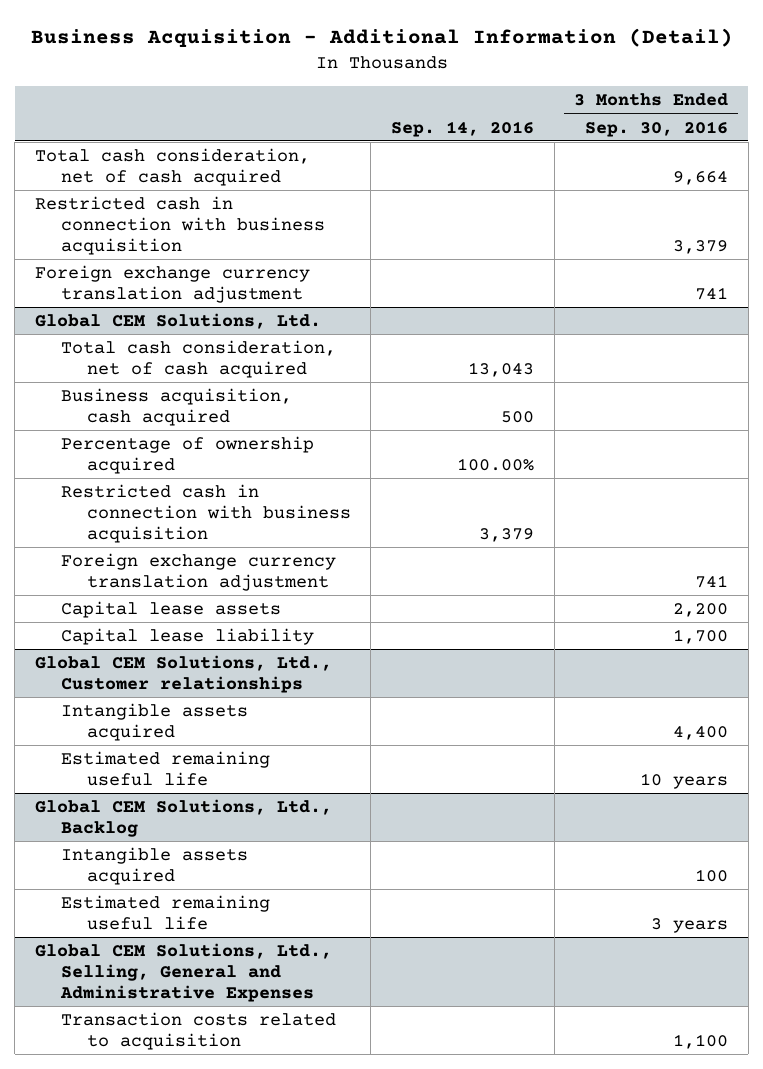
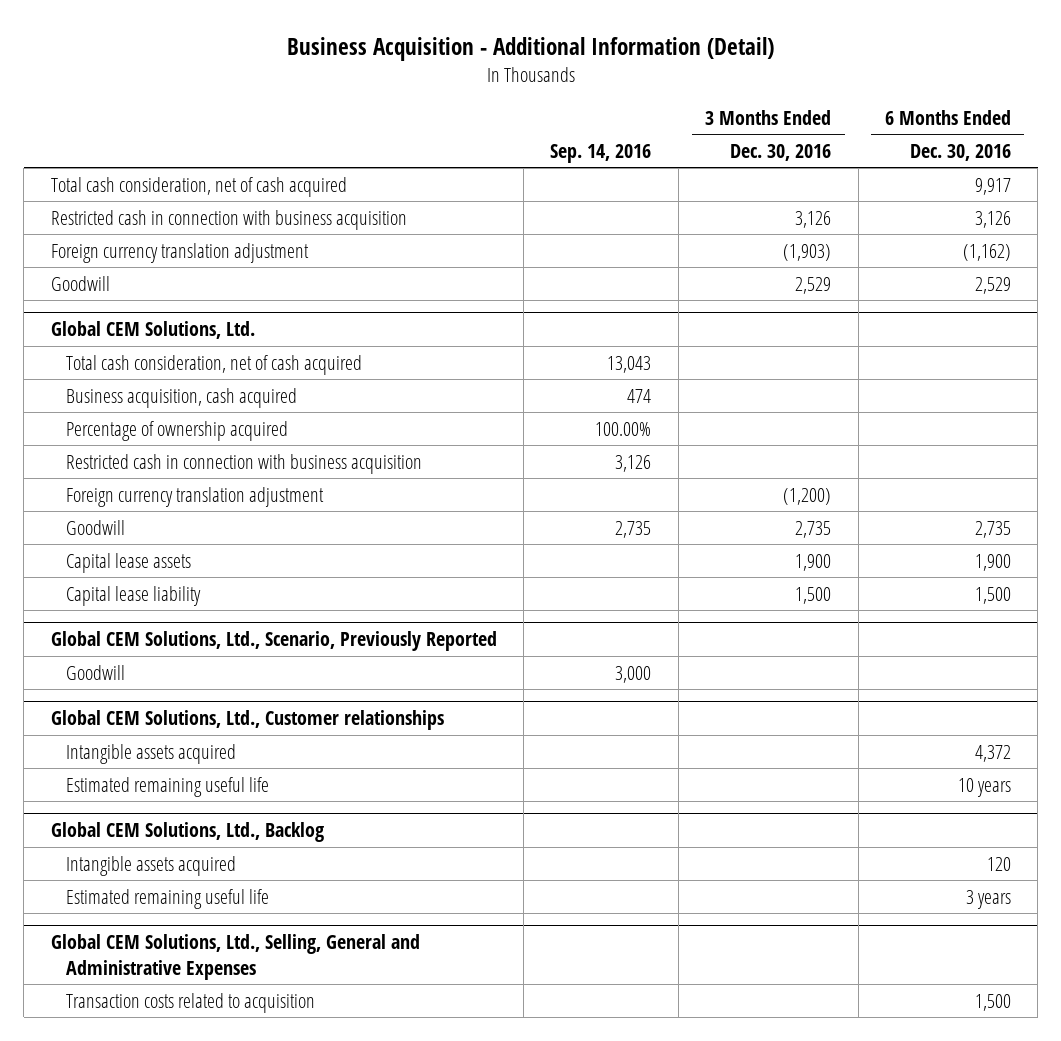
- | Sep. 14, 2016 | 3 Months Ended Sep. 30, 2016
+ | Sep. 14, 2016 | 3 Months Ended Dec. 30, 2016 | 6 Months Ended Dec. 30, 2016
- Foreign exchange currency translation adjustment | | 741
+ Foreign currency translation adjustment | | (1,903) | (1,162)
+ Goodwill | | 2,529 | 2,529
@ Global CEM Solutions, Ltd.
- Business acquisition, cash acquired | 500 |
+ Business acquisition, cash acquired | 474 | |
- Restricted cash in connection with business acquisition | 3,379 |
- Foreign exchange currency translation adjustment | | 741
+ Restricted cash in connection with business acquisition | 3,126 | |
+ Foreign currency translation adjustment | | (1,200) |
+ Goodwill | 2,735 | 2,735 | 2,735
+ Global CEM Solutions, Ltd., Scenario, Previously Reported
+ Goodwill | 3,000 | |

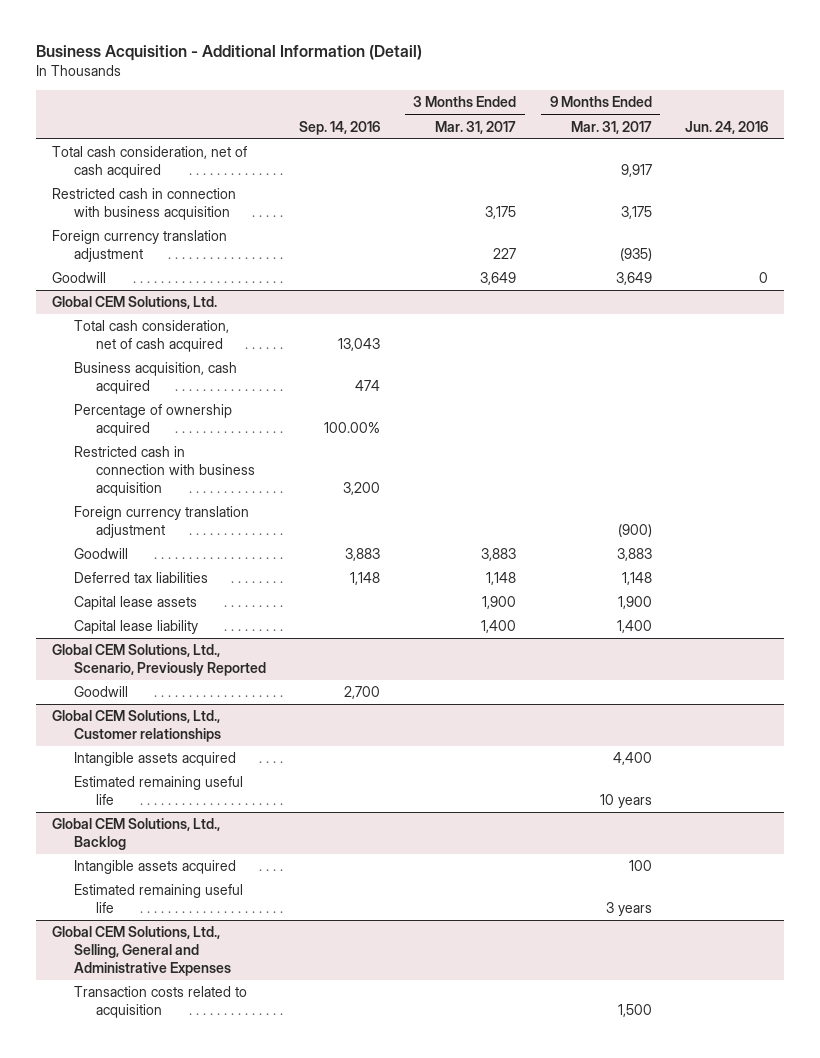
- | Sep. 14, 2016 | 3 Months Ended Dec. 30, 2016 | 6 Months Ended Dec. 30, 2016
+ | Sep. 14, 2016 | 3 Months Ended Mar. 31, 2017 | 9 Months Ended Mar. 31, 2017 | Jun. 24, 2016
@ Global CEM Solutions, Ltd.
- Restricted cash in connection with business acquisition | 3,126 | |
+ Restricted cash in connection with business acquisition | 3,200 | | |
- Goodwill | 2,735 | 2,735 | 2,735
+ Goodwill | 3,883 | 3,883 | 3,883 |
+ Deferred tax liabilities | 1,148 | 1,148 | 1,148 |
@ Global CEM Solutions, Ltd., Scenario, Previously Reported
- Goodwill | 3,000 | |
+ Goodwill | 2,700 | | |

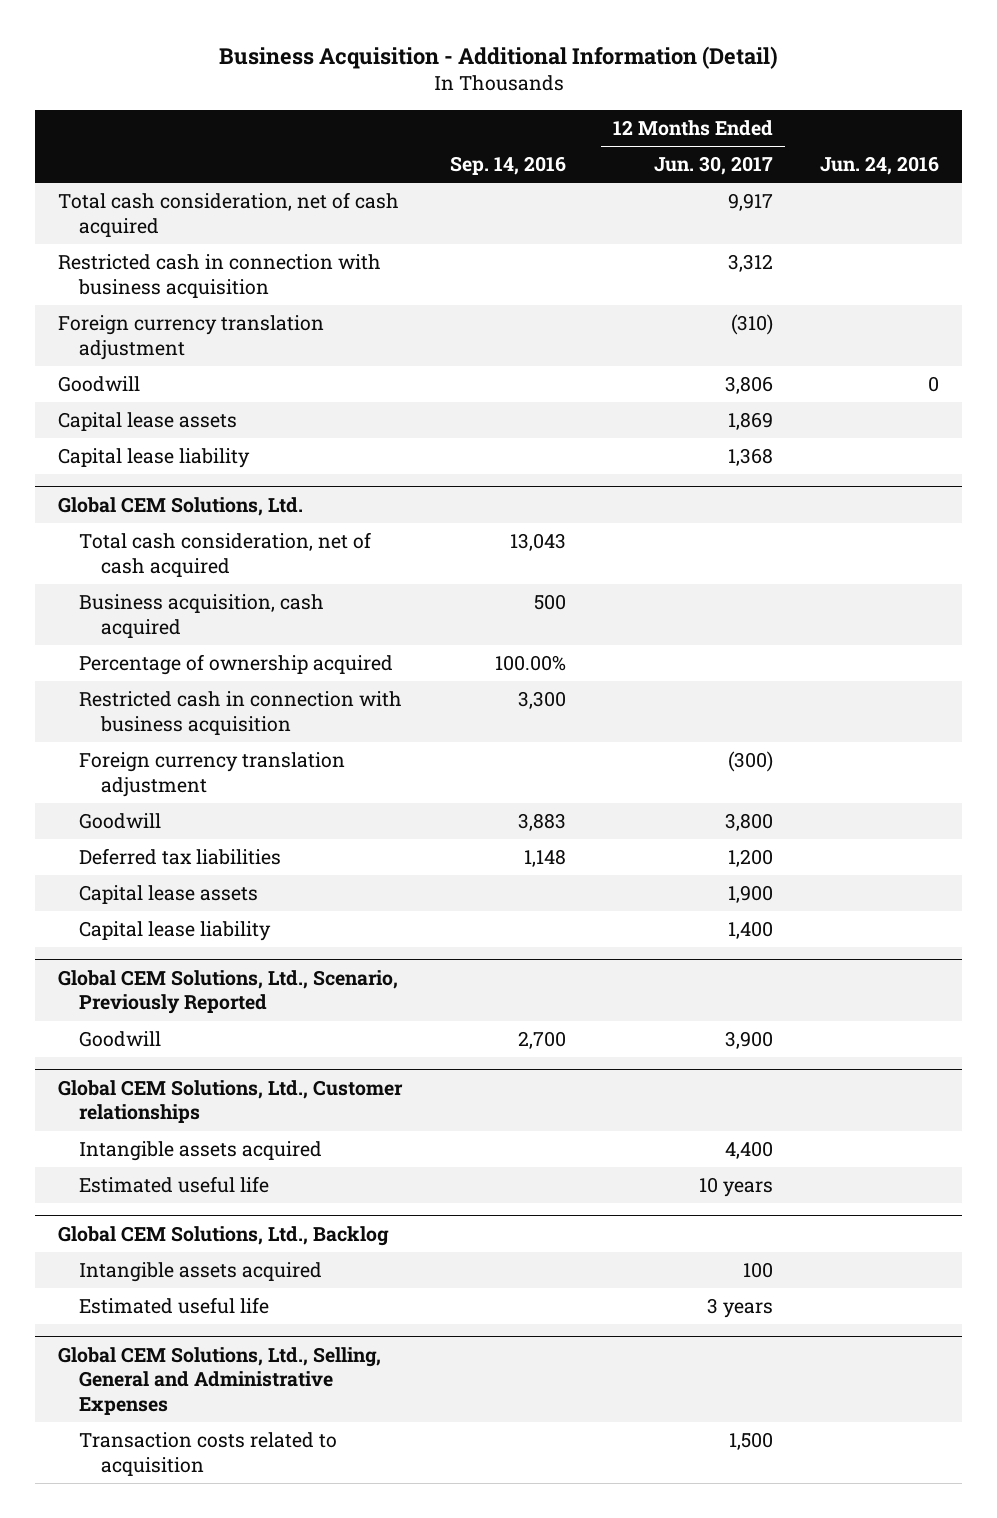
- | Sep. 14, 2016 | 3 Months Ended Mar. 31, 2017 | 9 Months Ended Mar. 31, 2017 | Jun. 24, 2016
+ | Sep. 14, 2016 | 12 Months Ended Jun. 30, 2017 | Jun. 24, 2016
+ Capital lease assets | | 1,869 |
+ Capital lease liability | | 1,368 |
@ Global CEM Solutions, Ltd.
- Business acquisition, cash acquired | 474 | | |
+ Business acquisition, cash acquired | 500 | |
- Restricted cash in connection with business acquisition | 3,200 | | |
+ Restricted cash in connection with business acquisition | 3,300 | |
@ Global CEM Solutions, Ltd., Customer relationships
- Estimated remaining useful life | | | 10 years |
+ Estimated useful life | | 10 years |
@ Global CEM Solutions, Ltd., Backlog
- Estimated remaining useful life | | | 3 years |
+ Estimated useful life | | 3 years |

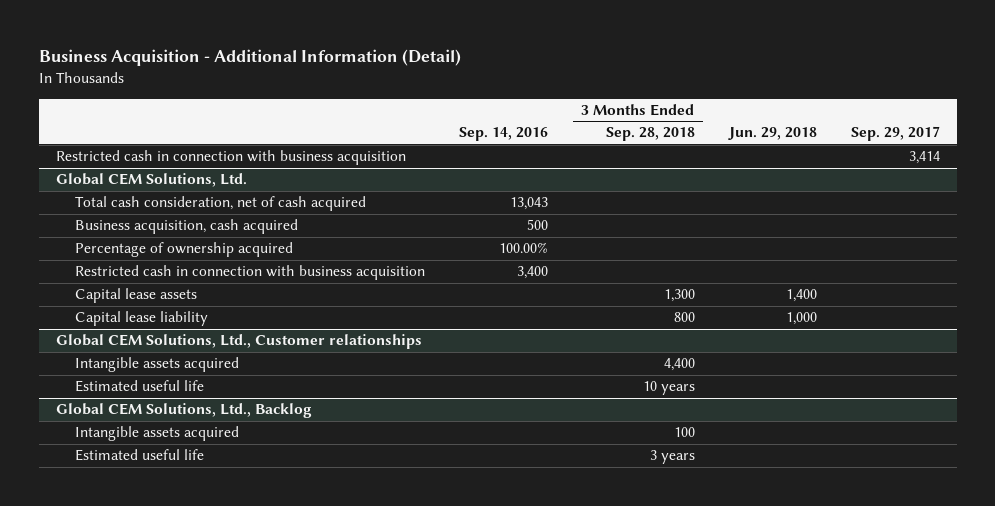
- | Sep. 14, 2016 | 12 Months Ended Jun. 30, 2017 | Jun. 24, 2016
+ | Sep. 14, 2016 | 3 Months Ended Sep. 28, 2018 | Jun. 29, 2018 | Sep. 29, 2017
- Total cash consideration, net of cash acquired | | 9,917 |
- Foreign currency translation adjustment | | (310) |
- Goodwill | | 3,806 | 0
- Capital lease assets | | 1,869 |
- Capital lease liability | | 1,368 |
@ Global CEM Solutions, Ltd.
- Restricted cash in connection with business acquisition | 3,300 | |
- Foreign currency translation adjustment | | (300) |
- Goodwill | 3,883 | 3,800 |
- Deferred tax liabilities | 1,148 | 1,200 |
+ Restricted cash in connection with business acquisition | 3,400 | | |
- Global CEM Solutions, Ltd., Scenario, Previously Reported
- Goodwill | 2,700 | 3,900 |
- Global CEM Solutions, Ltd., Selling, General and Administrative Expenses
- Transaction costs related to acquisition | | 1,500 |

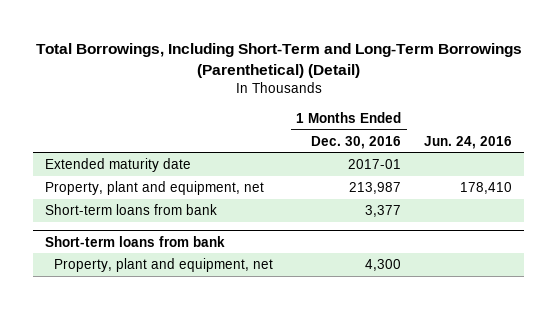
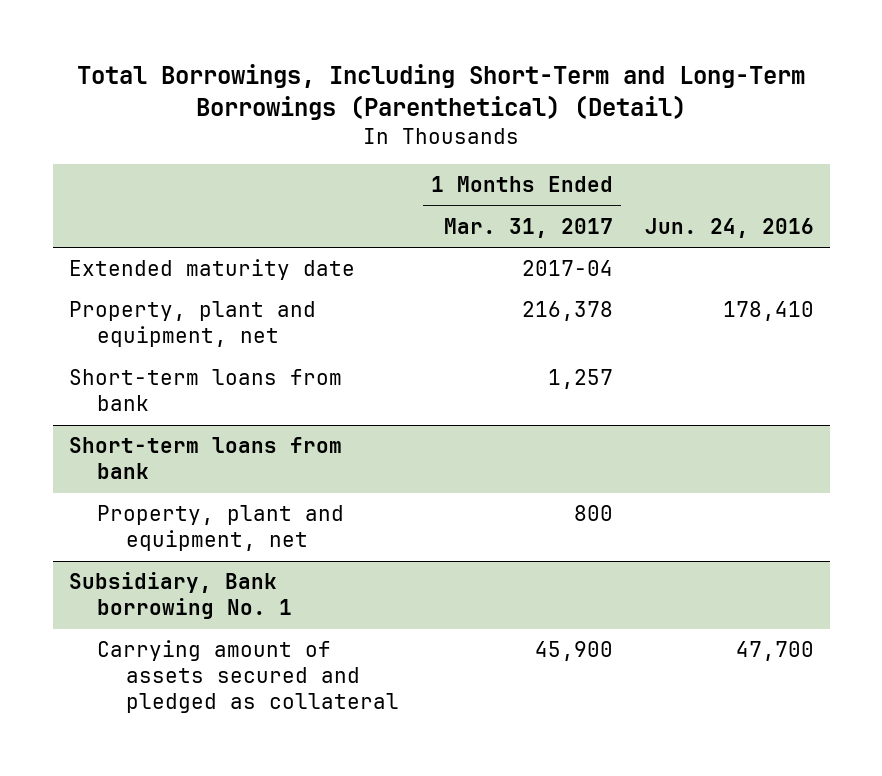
- | 1 Months Ended Dec. 30, 2016 | Jun. 24, 2016
+ | 1 Months Ended Mar. 31, 2017 | Jun. 24, 2016
+ Subsidiary, Bank borrowing No. 1
+ Carrying amount of assets secured and pledged as collateral | 45,900 | 47,700

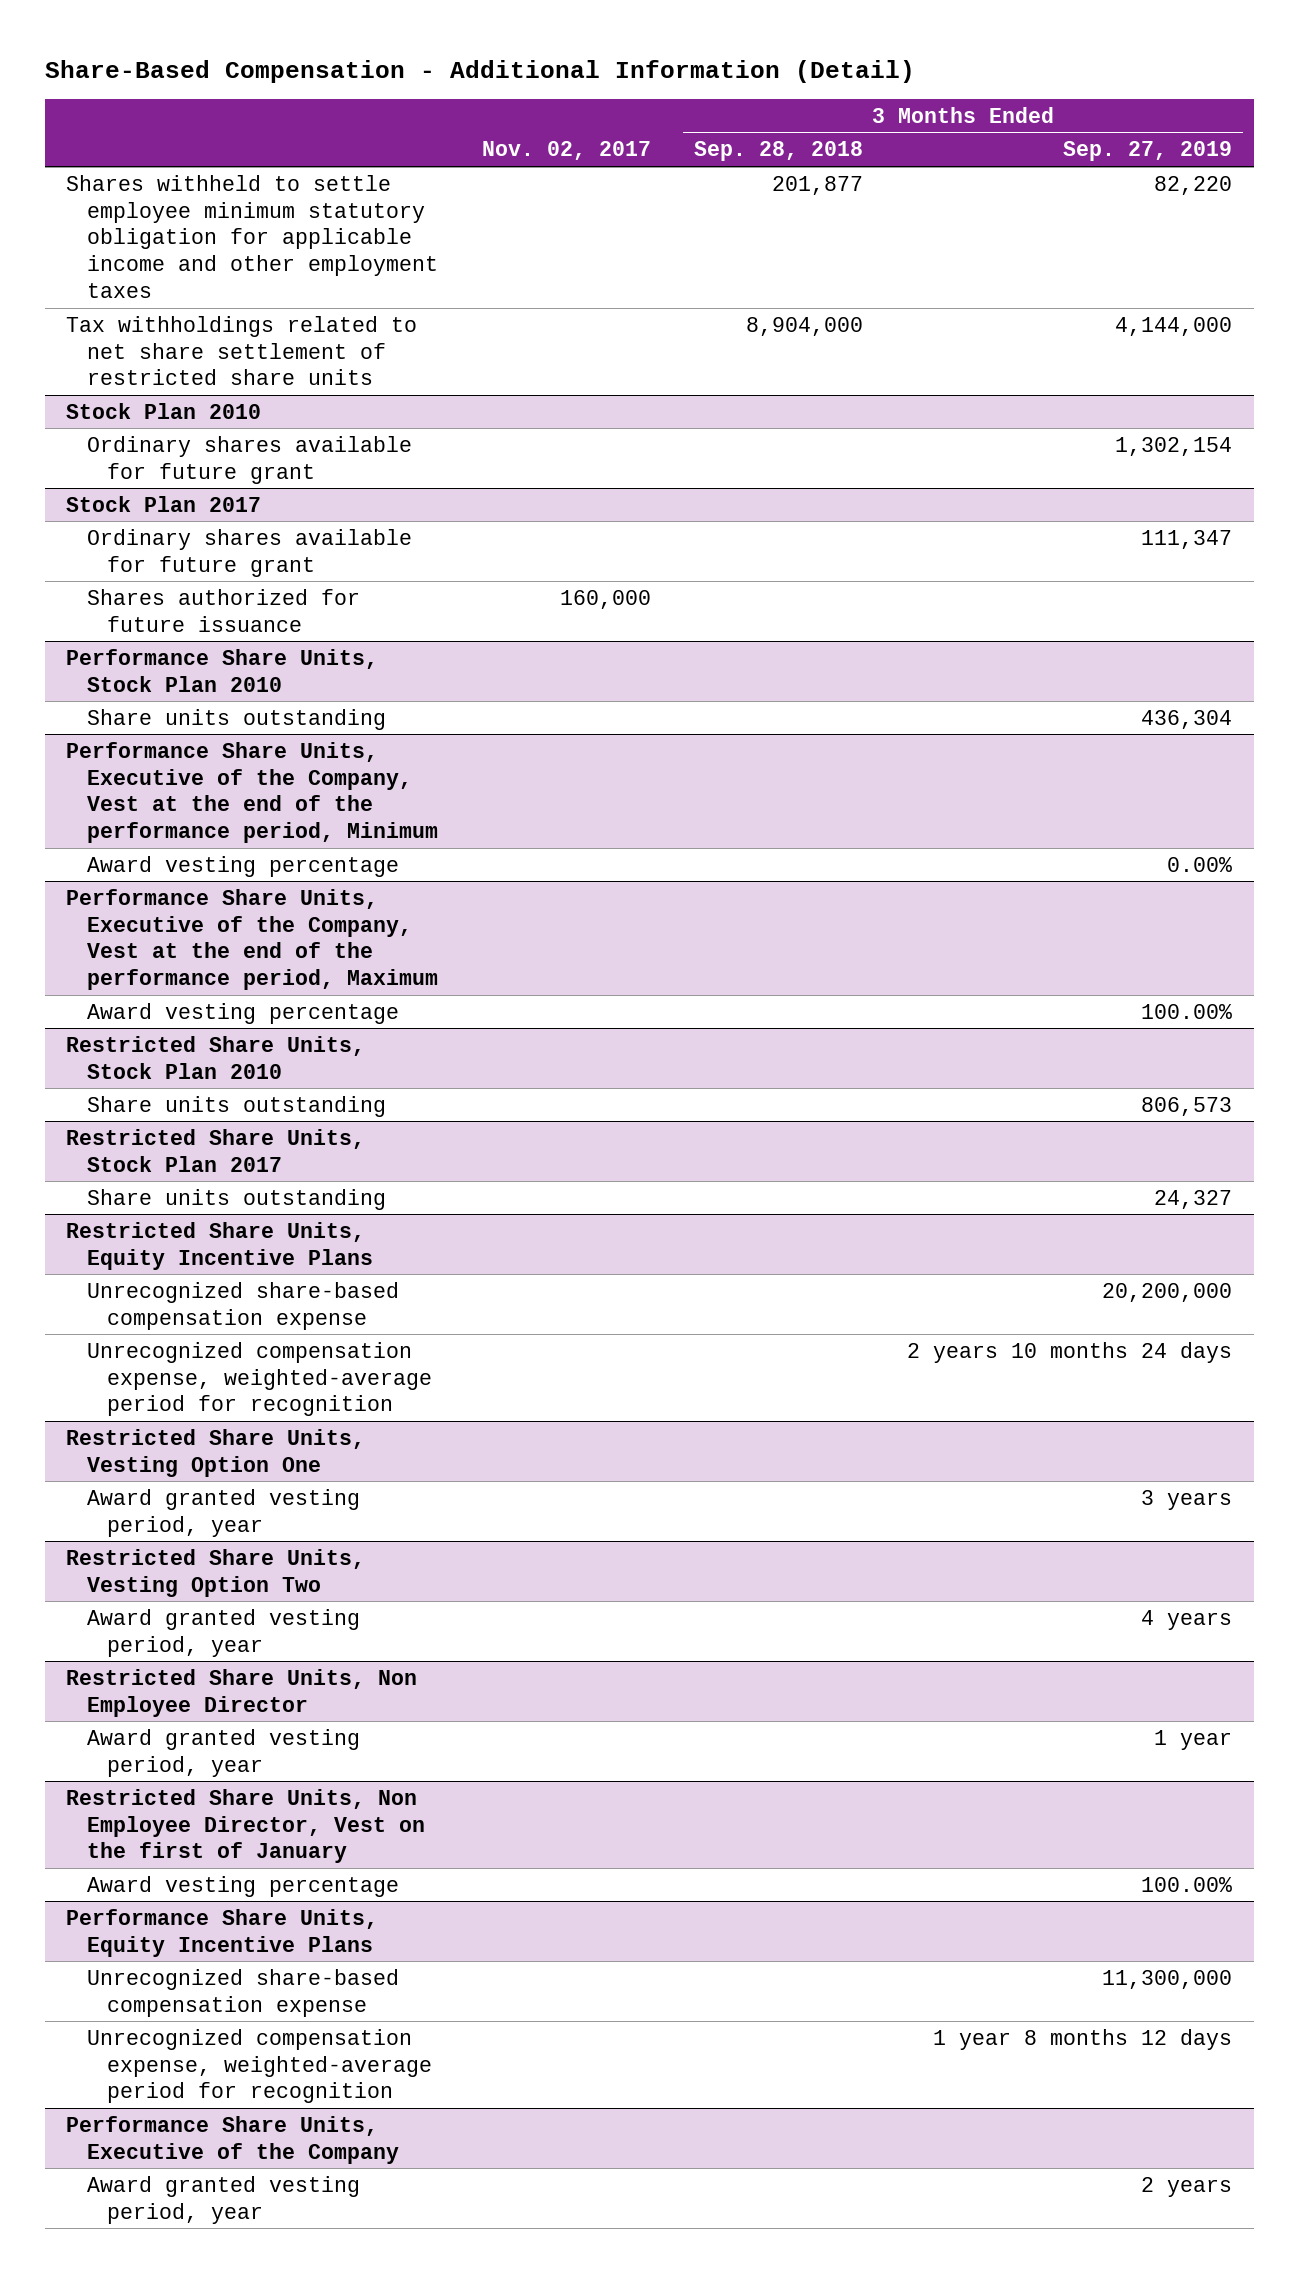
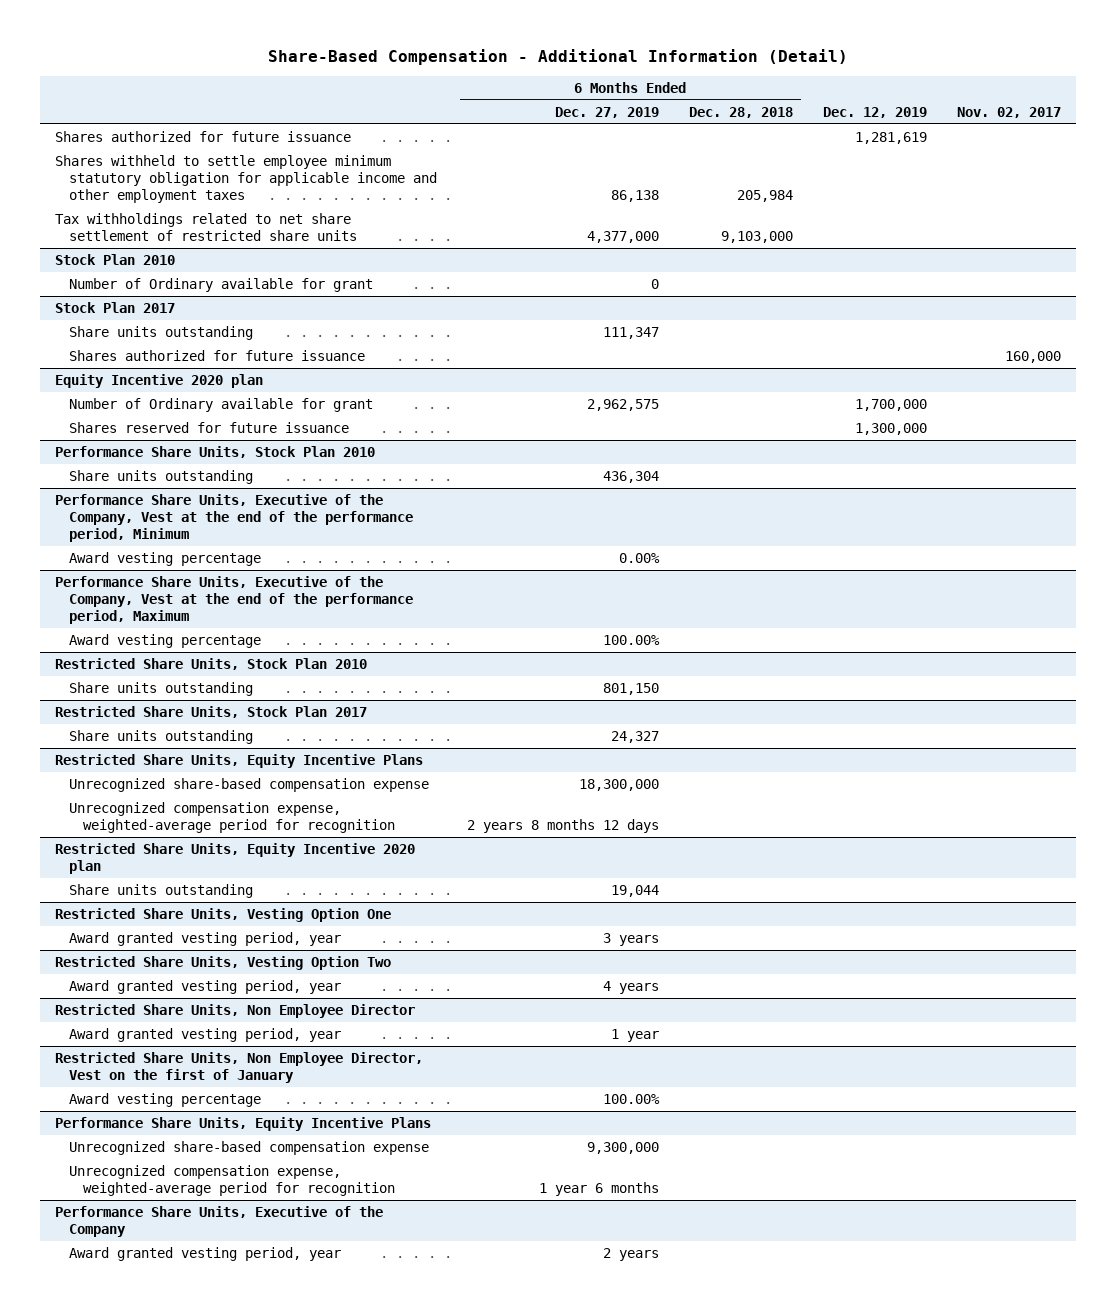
- | Nov. 02, 2017 | 3 Months Ended Sep. 28, 2018 | 3 Months Ended Sep. 27, 2019
+ | 6 Months Ended Dec. 27, 2019 | 6 Months Ended Dec. 28, 2018 | Dec. 12, 2019 | Nov. 02, 2017
+ Shares authorized for future issuance | | | 1,281,619 |
@ Stock Plan 2010
- Ordinary shares available for future grant | | | 1,302,154
+ Number of Ordinary available for grant | 0 | | |
@ Stock Plan 2017
- Ordinary shares available for future grant | | | 111,347
+ Share units outstanding | 111,347 | | |
+ Equity Incentive 2020 plan
+ Number of Ordinary available for grant | 2,962,575 | | 1,700,000 |
+ Shares reserved for future issuance | | | 1,300,000 |
+ Restricted Share Units, Equity Incentive 2020 plan
+ Share units outstanding | 19,044 | | |

